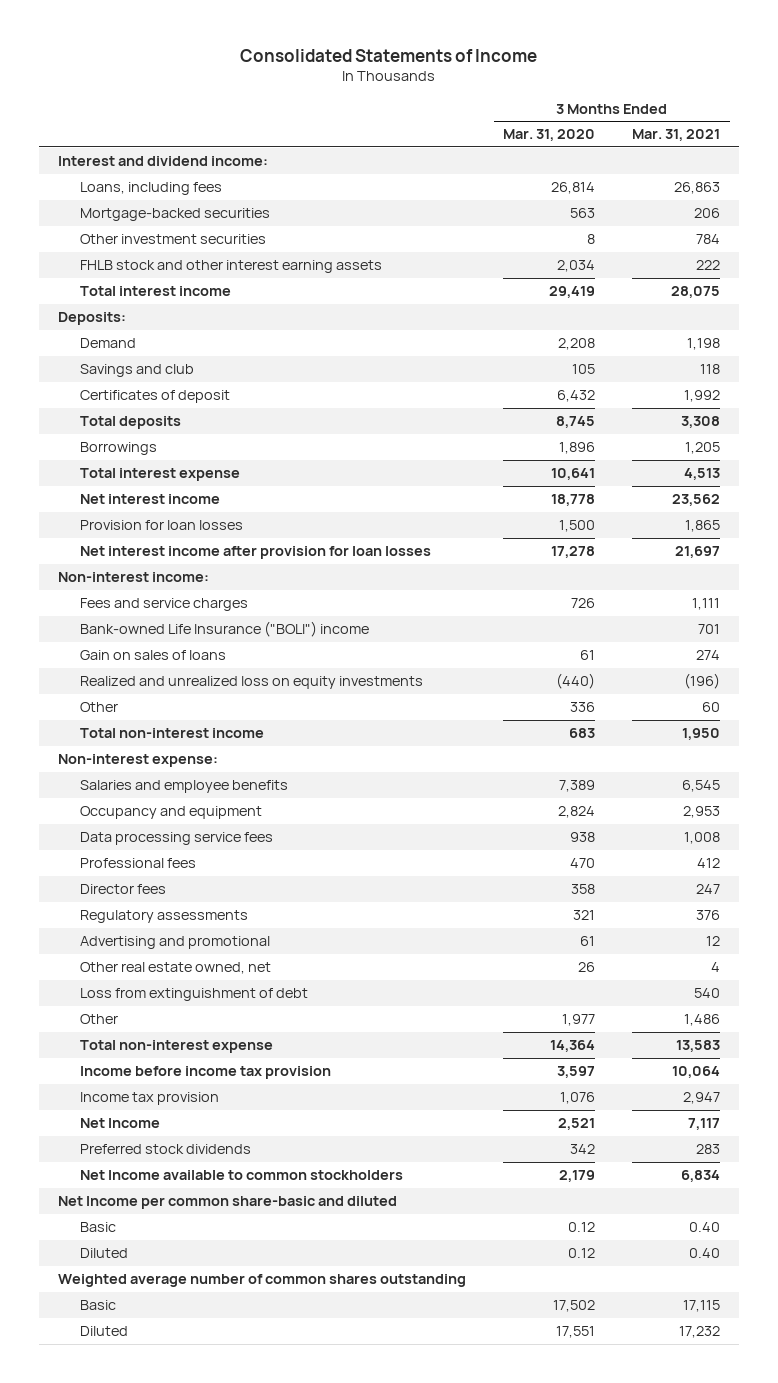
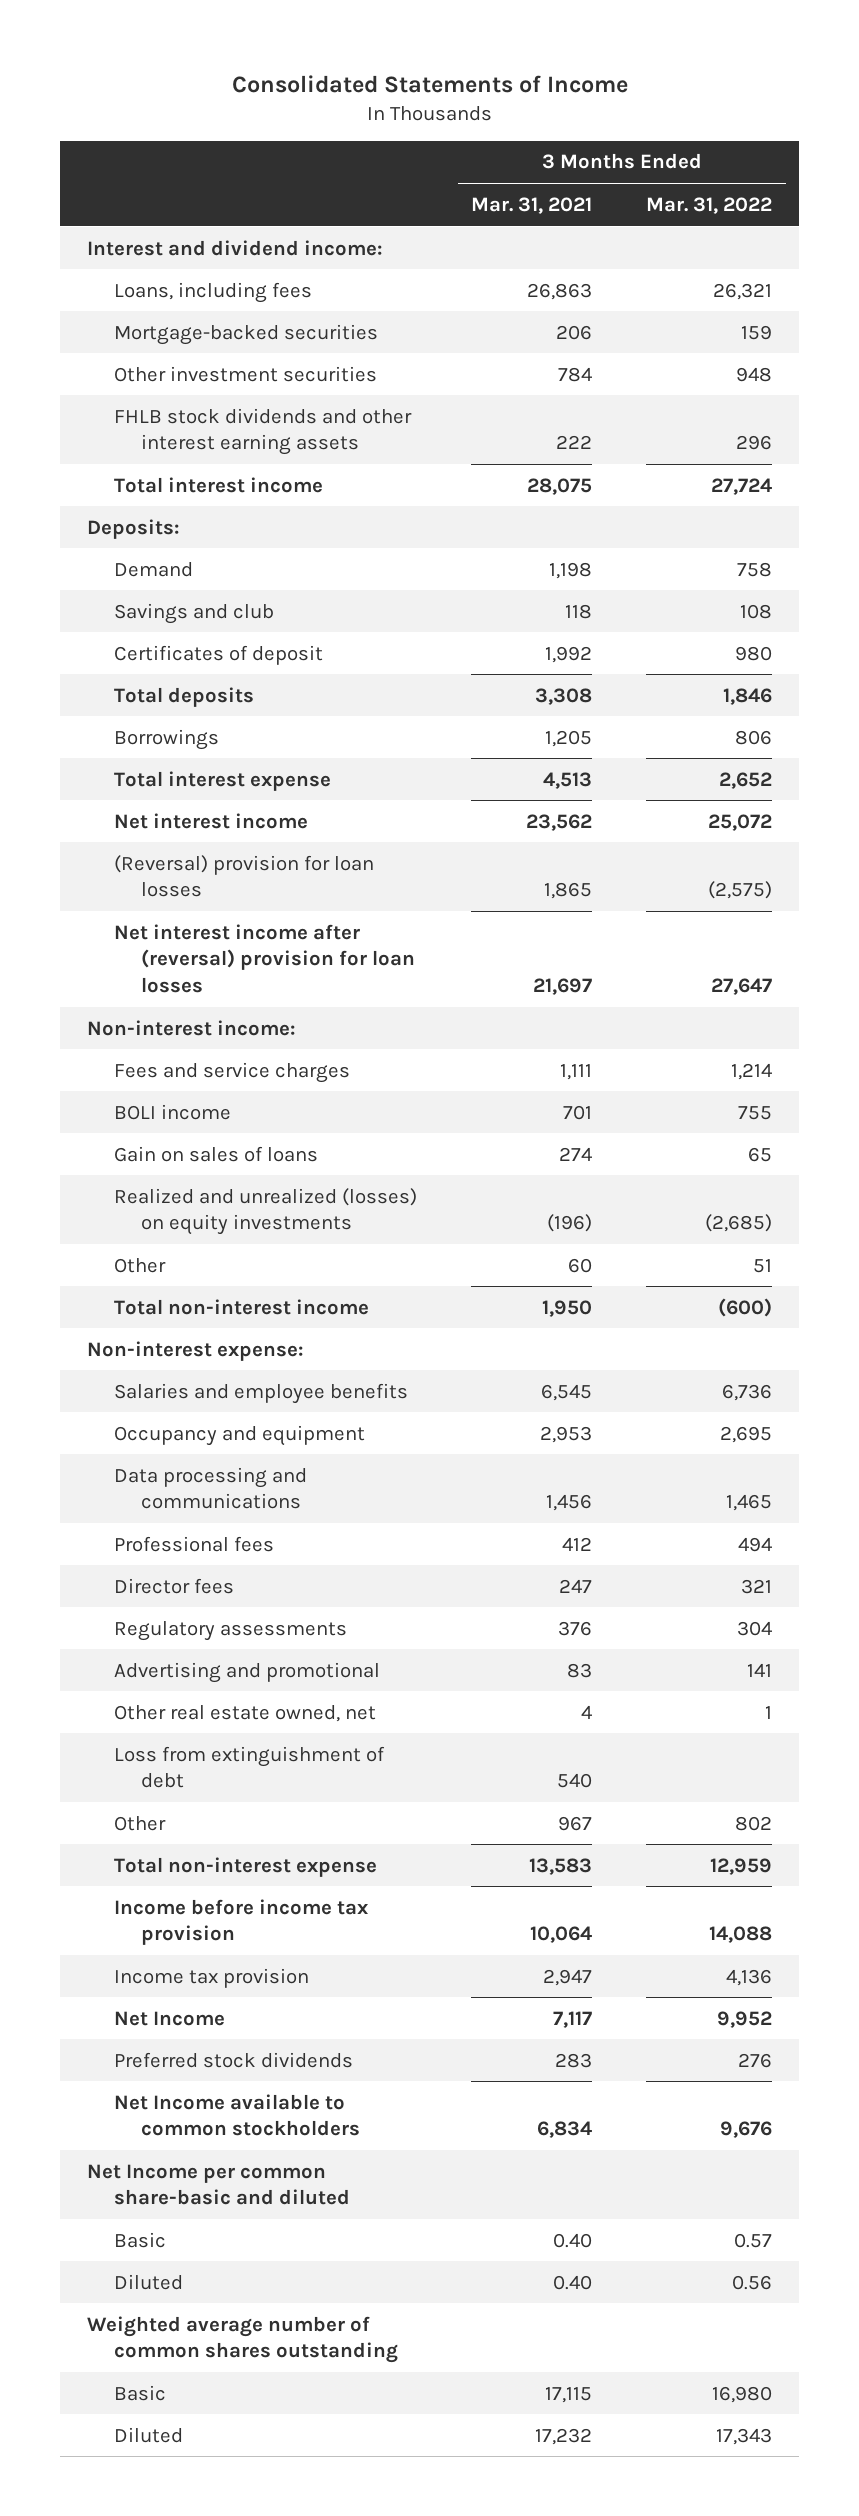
- | 3 Months Ended Mar. 31, 2020 | 3 Months Ended Mar. 31, 2021
+ | 3 Months Ended Mar. 31, 2021 | 3 Months Ended Mar. 31, 2022
- FHLB stock and other interest earning assets | 2,034 | 222
+ FHLB stock dividends and other interest earning assets | 222 | 296
- Provision for loan losses | 1,500 | 1,865
- Net interest income after provision for loan losses | 17,278 | 21,697
+ (Reversal) provision for loan losses | 1,865 | (2,575)
+ Net interest income after (reversal) provision for loan losses | 21,697 | 27,647
- Bank-owned Life Insurance ("BOLI") income | | 701
+ BOLI income | 701 | 755
- Realized and unrealized loss on equity investments | (440) | (196)
+ Realized and unrealized (losses) on equity investments | (196) | (2,685)
- Data processing service fees | 938 | 1,008
+ Data processing and communications | 1,456 | 1,465
- Advertising and promotional | 61 | 12
+ Advertising and promotional | 83 | 141
- Other | 1,977 | 1,486
+ Other | 967 | 802

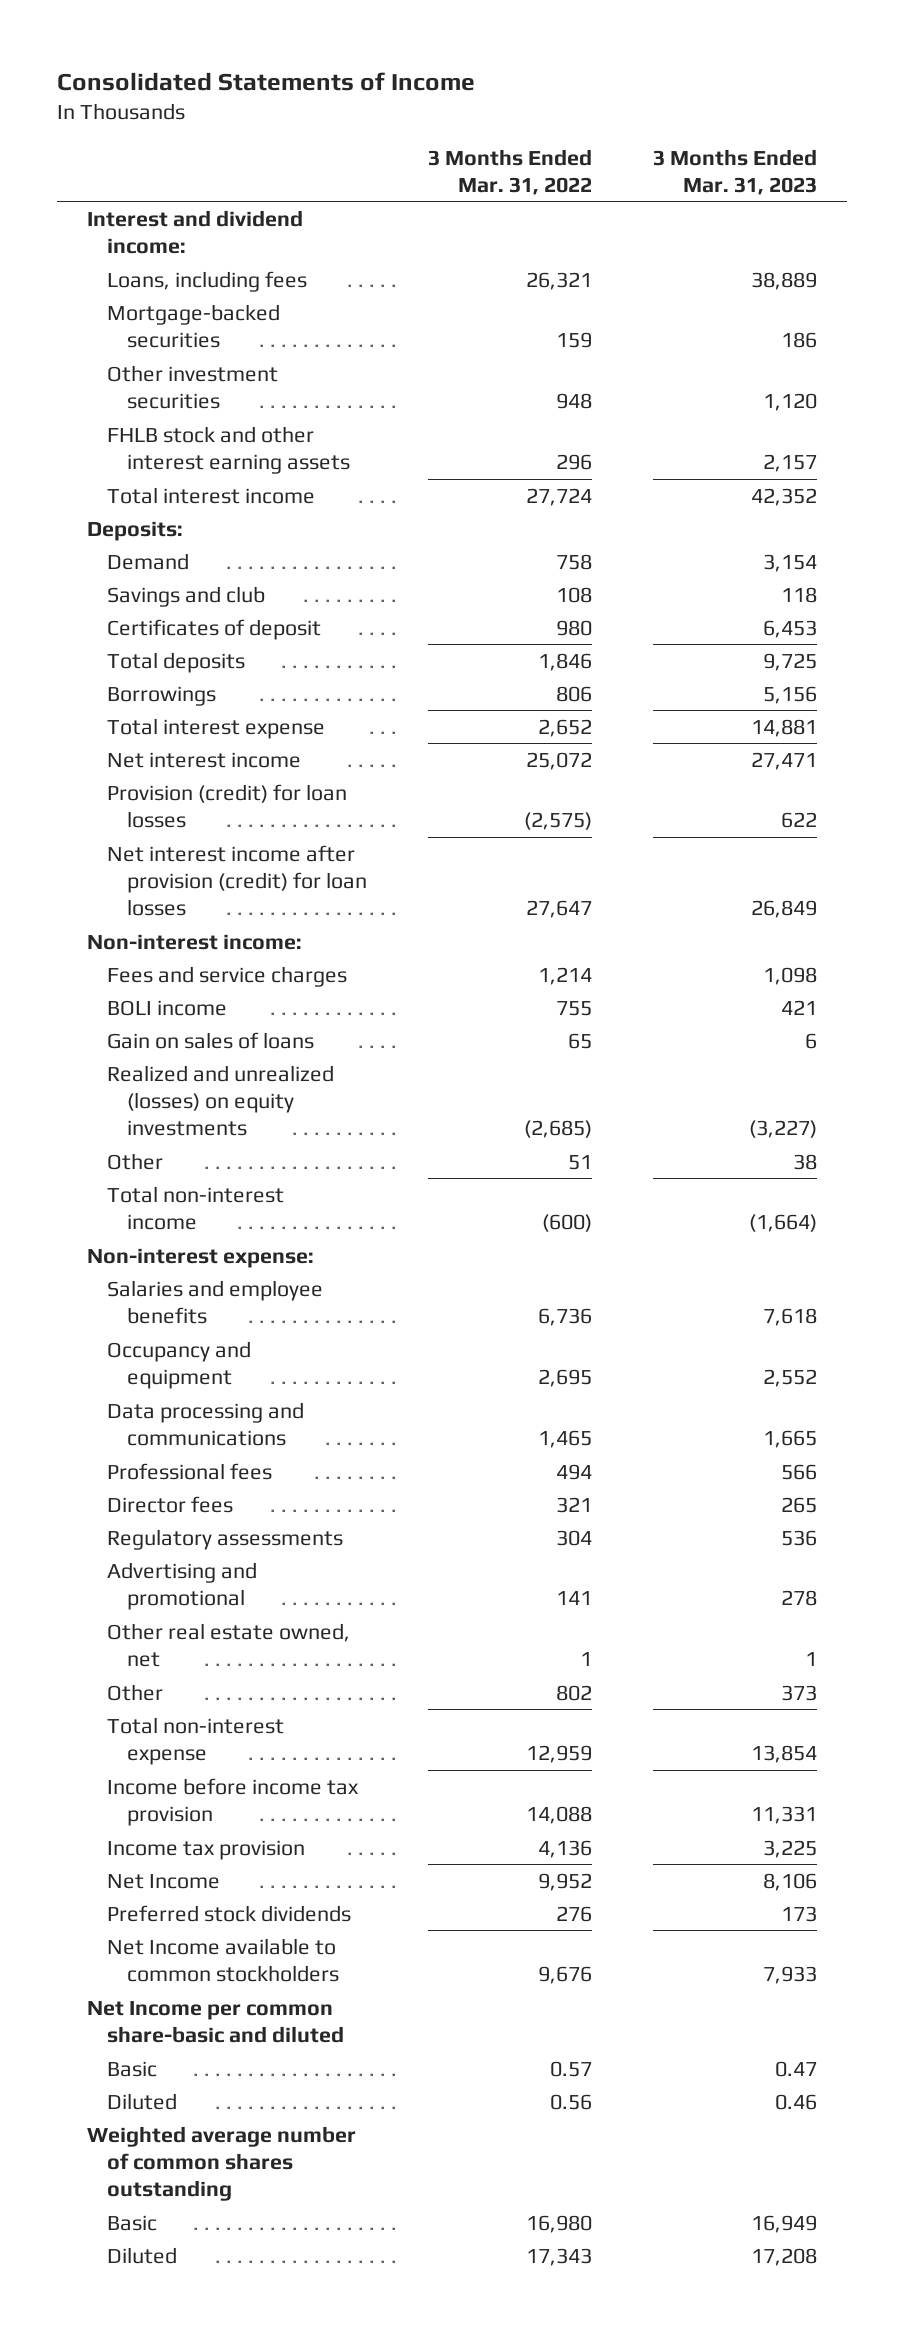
- | 3 Months Ended Mar. 31, 2021 | 3 Months Ended Mar. 31, 2022
+ | 3 Months Ended Mar. 31, 2022 | 3 Months Ended Mar. 31, 2023
- FHLB stock dividends and other interest earning assets | 222 | 296
+ FHLB stock and other interest earning assets | 296 | 2,157
- (Reversal) provision for loan losses | 1,865 | (2,575)
- Net interest income after (reversal) provision for loan losses | 21,697 | 27,647
+ Provision (credit) for loan losses | (2,575) | 622
+ Net interest income after provision (credit) for loan losses | 27,647 | 26,849
- Loss from extinguishment of debt | 540 |

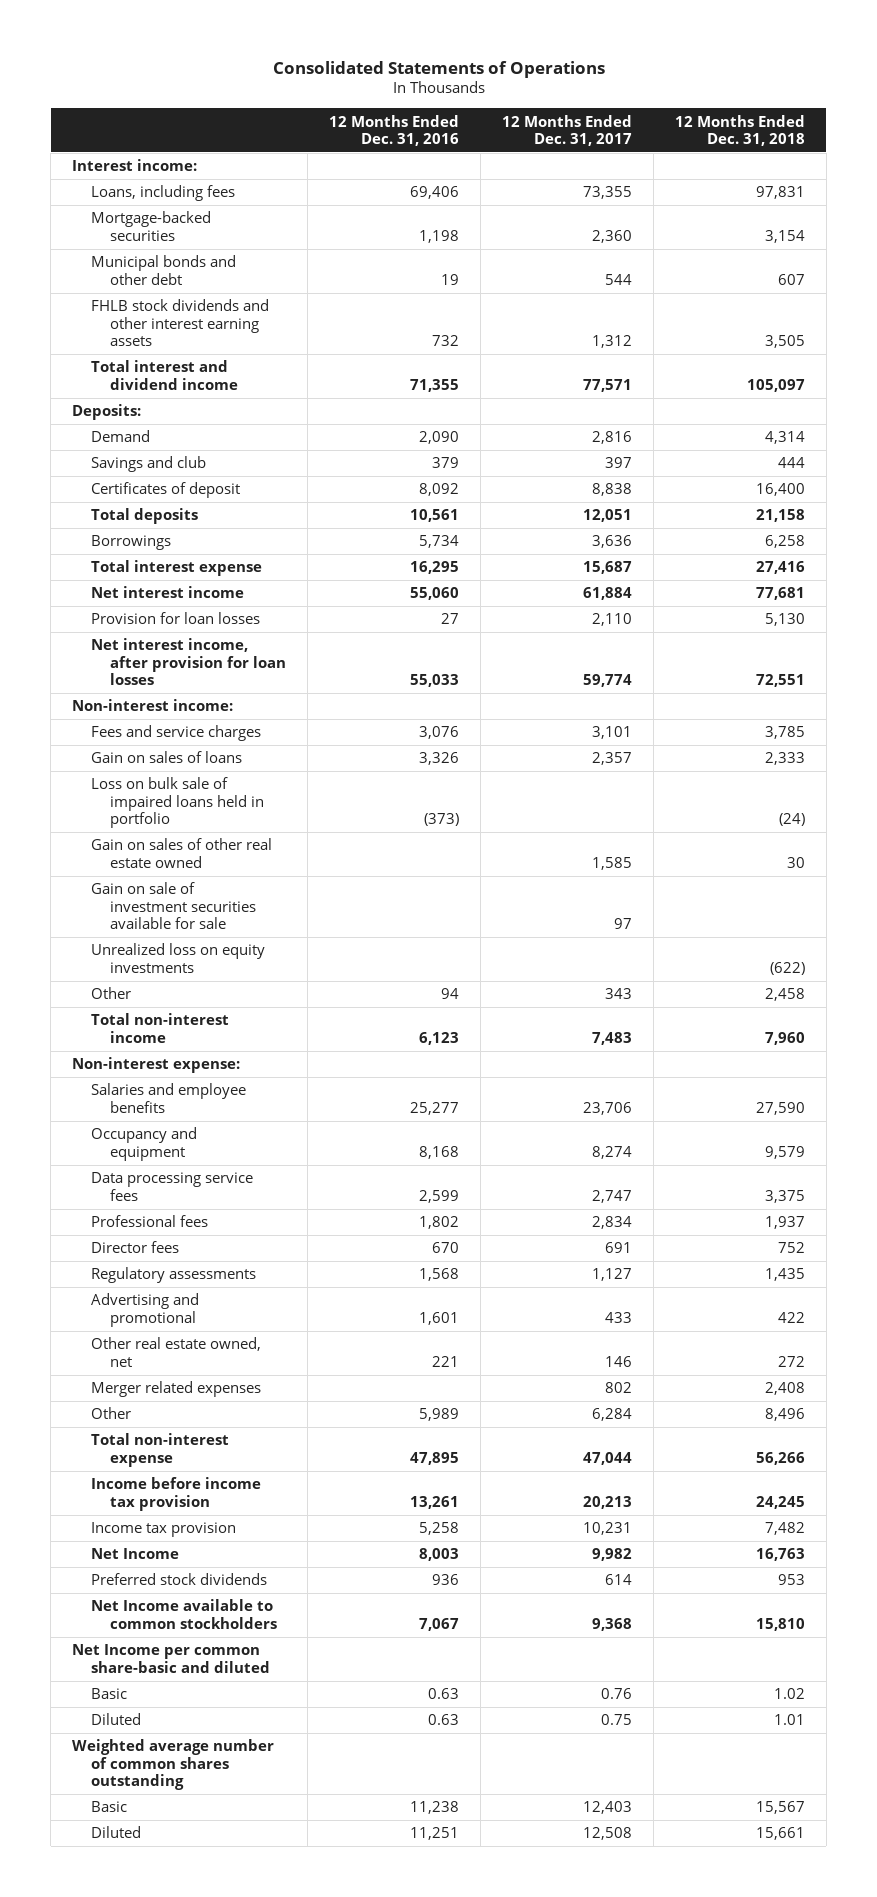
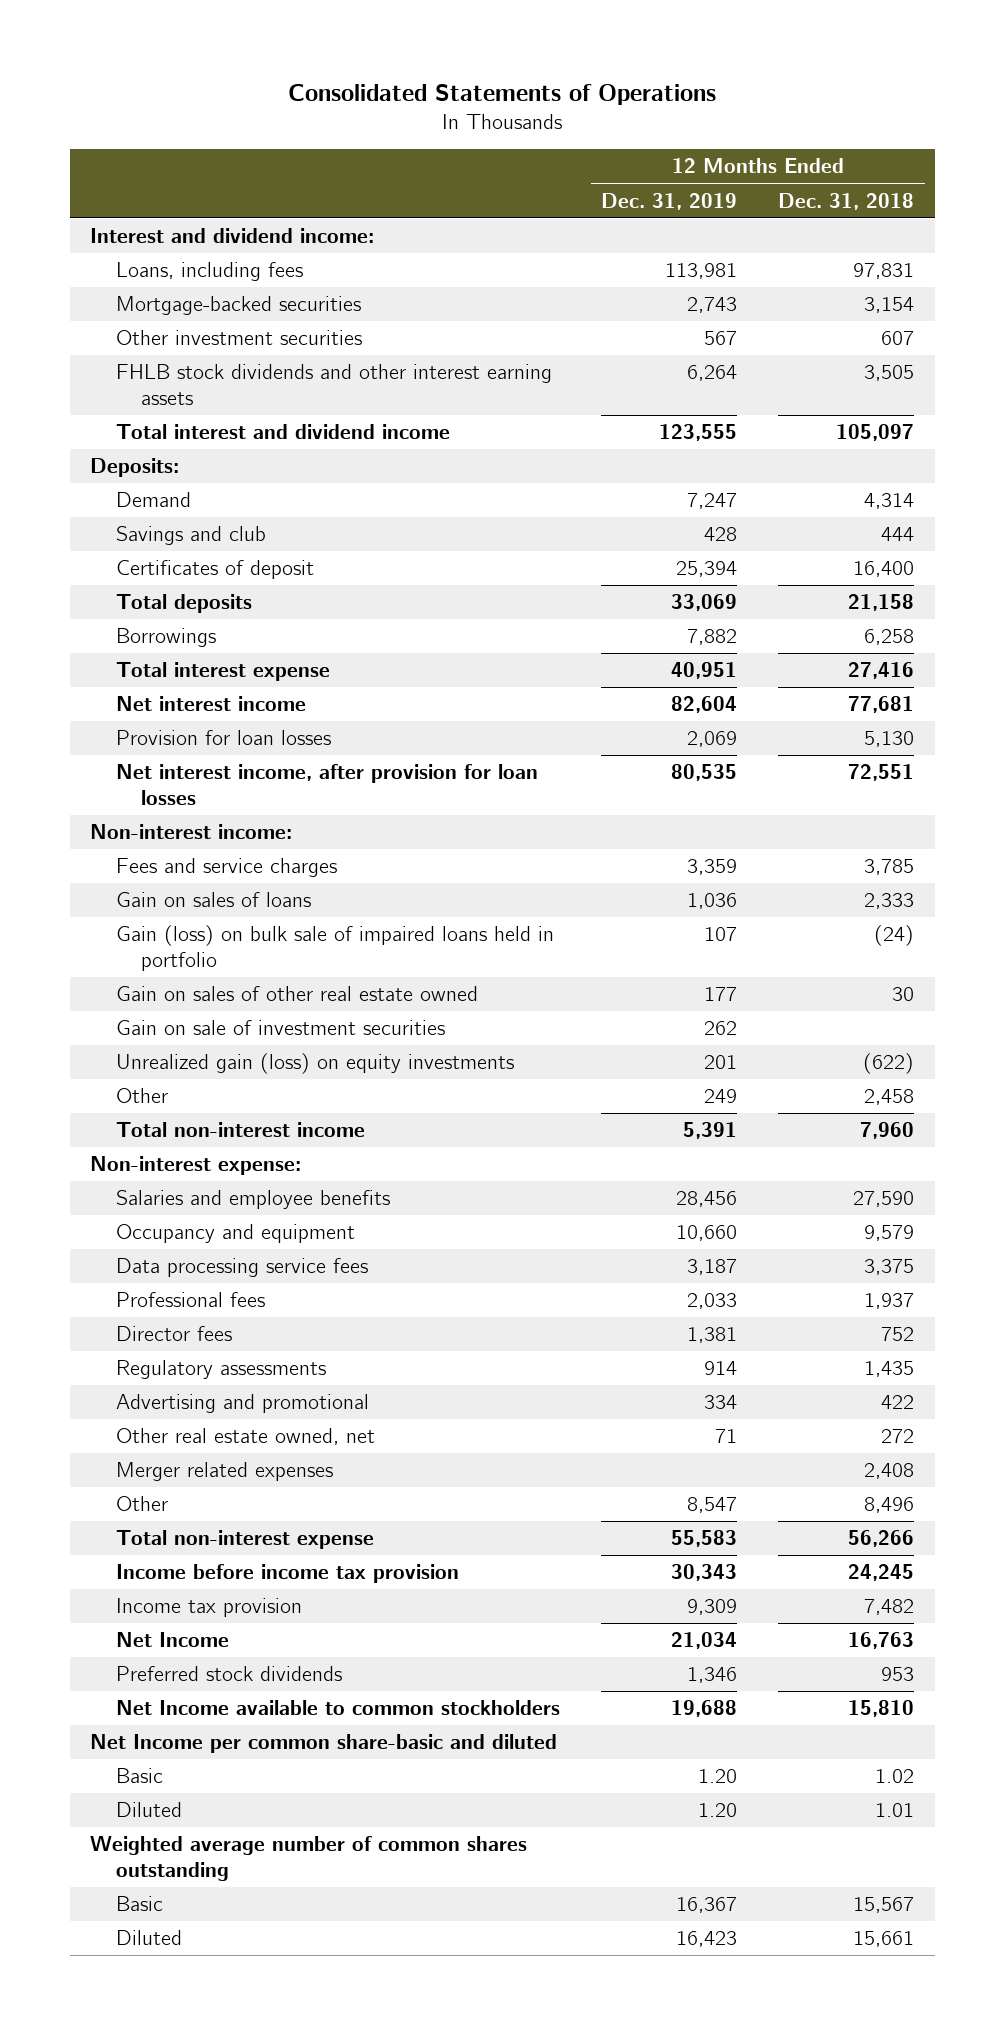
- | 12 Months Ended Dec. 31, 2016 | 12 Months Ended Dec. 31, 2017 | 12 Months Ended Dec. 31, 2018
+ | 12 Months Ended Dec. 31, 2019 | 12 Months Ended Dec. 31, 2018
- Interest income:
+ Interest and dividend income:
- Municipal bonds and other debt | 19 | 544 | 607
+ Other investment securities | 567 | 607
- Loss on bulk sale of impaired loans held in portfolio | (373) | | (24)
+ Gain (loss) on bulk sale of impaired loans held in portfolio | 107 | (24)
- Gain on sale of investment securities available for sale | | 97 |
- Unrealized loss on equity investments | | | (622)
+ Gain on sale of investment securities | 262 |
+ Unrealized gain (loss) on equity investments | 201 | (622)

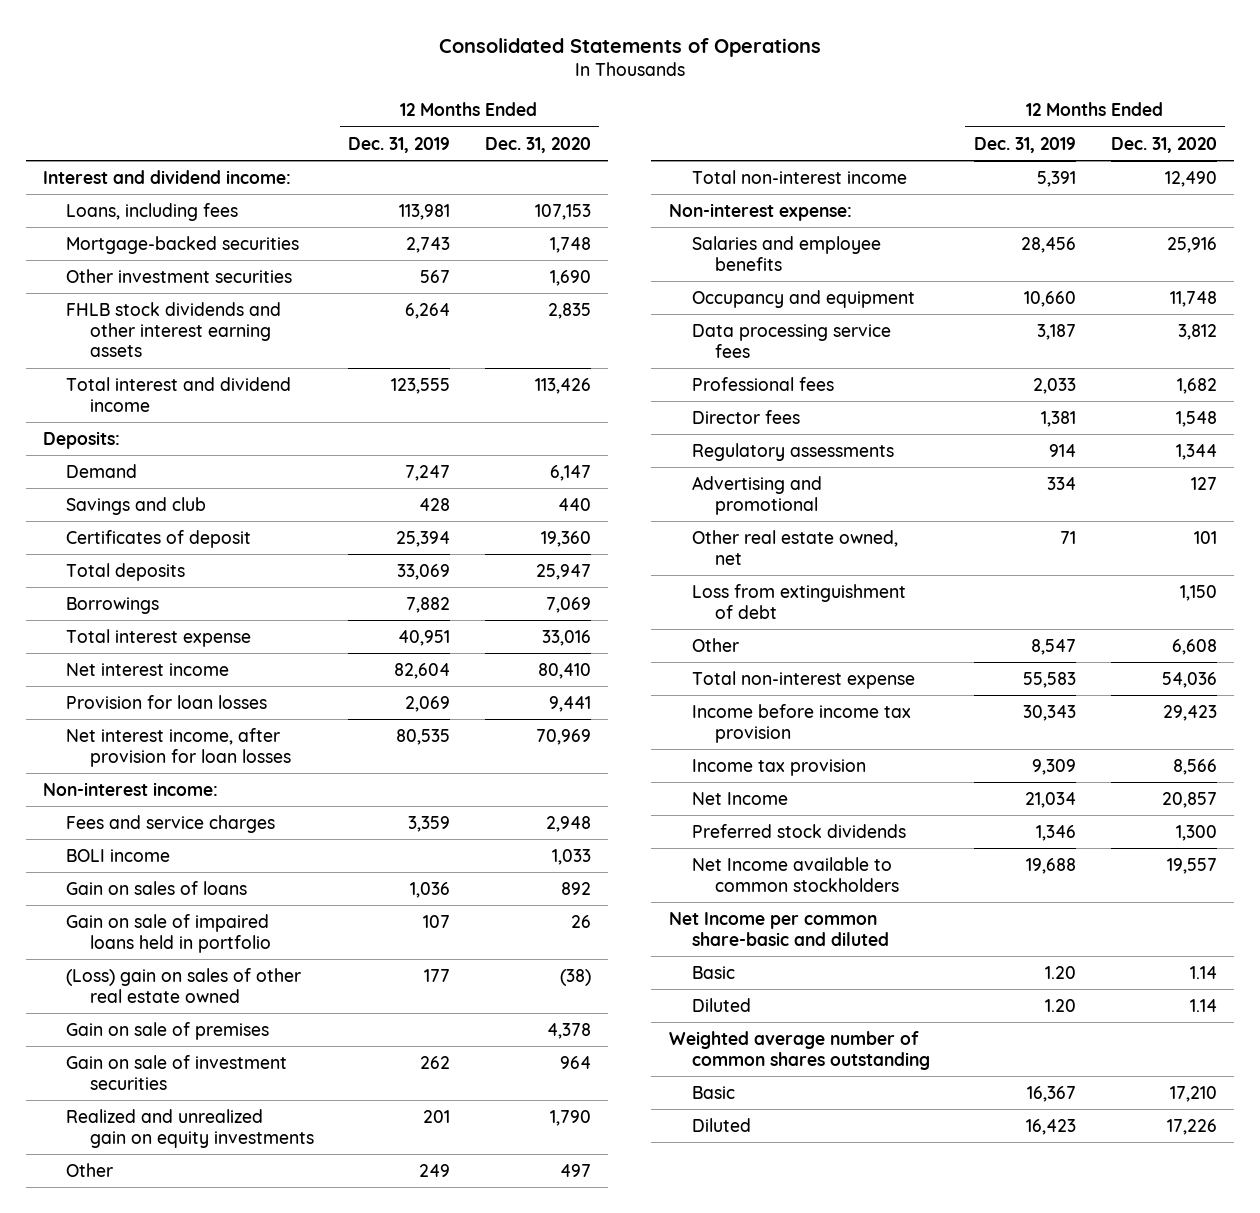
- | 12 Months Ended Dec. 31, 2019 | 12 Months Ended Dec. 31, 2018
+ | 12 Months Ended Dec. 31, 2019 | 12 Months Ended Dec. 31, 2020
+ BOLI income | | 1,033
- Gain (loss) on bulk sale of impaired loans held in portfolio | 107 | (24)
- Gain on sales of other real estate owned | 177 | 30
+ Gain on sale of impaired loans held in portfolio | 107 | 26
+ (Loss) gain on sales of other real estate owned | 177 | (38)
+ Gain on sale of premises | | 4,378
- Unrealized gain (loss) on equity investments | 201 | (622)
+ Realized and unrealized gain on equity investments | 201 | 1,790
- Merger related expenses | | 2,408
+ Loss from extinguishment of debt | | 1,150

